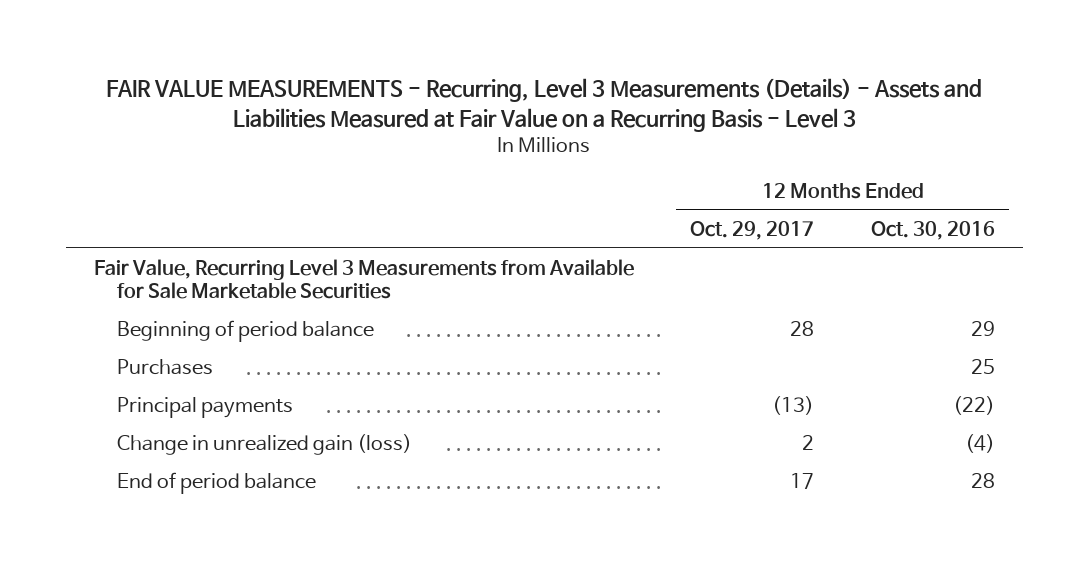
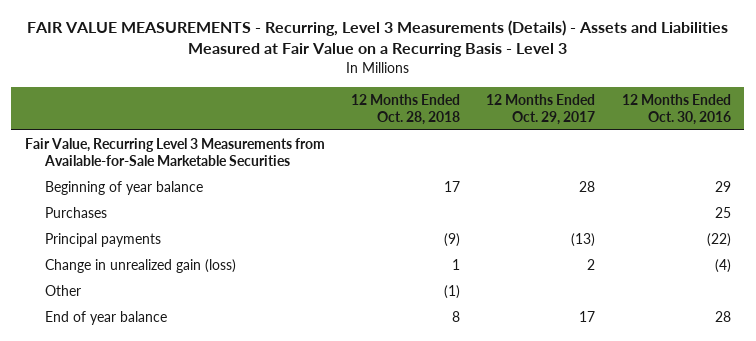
- | 12 Months Ended Oct. 29, 2017 | 12 Months Ended Oct. 30, 2016
+ | 12 Months Ended Oct. 28, 2018 | 12 Months Ended Oct. 29, 2017 | 12 Months Ended Oct. 30, 2016
- Fair Value, Recurring Level 3 Measurements from Available for Sale Marketable Securities
- Beginning of period balance | 28 | 29
+ Fair Value, Recurring Level 3 Measurements from Available-for-Sale Marketable Securities
+ Beginning of year balance | 17 | 28 | 29
- End of period balance | 17 | 28
+ Other | (1) | |
+ End of year balance | 8 | 17 | 28

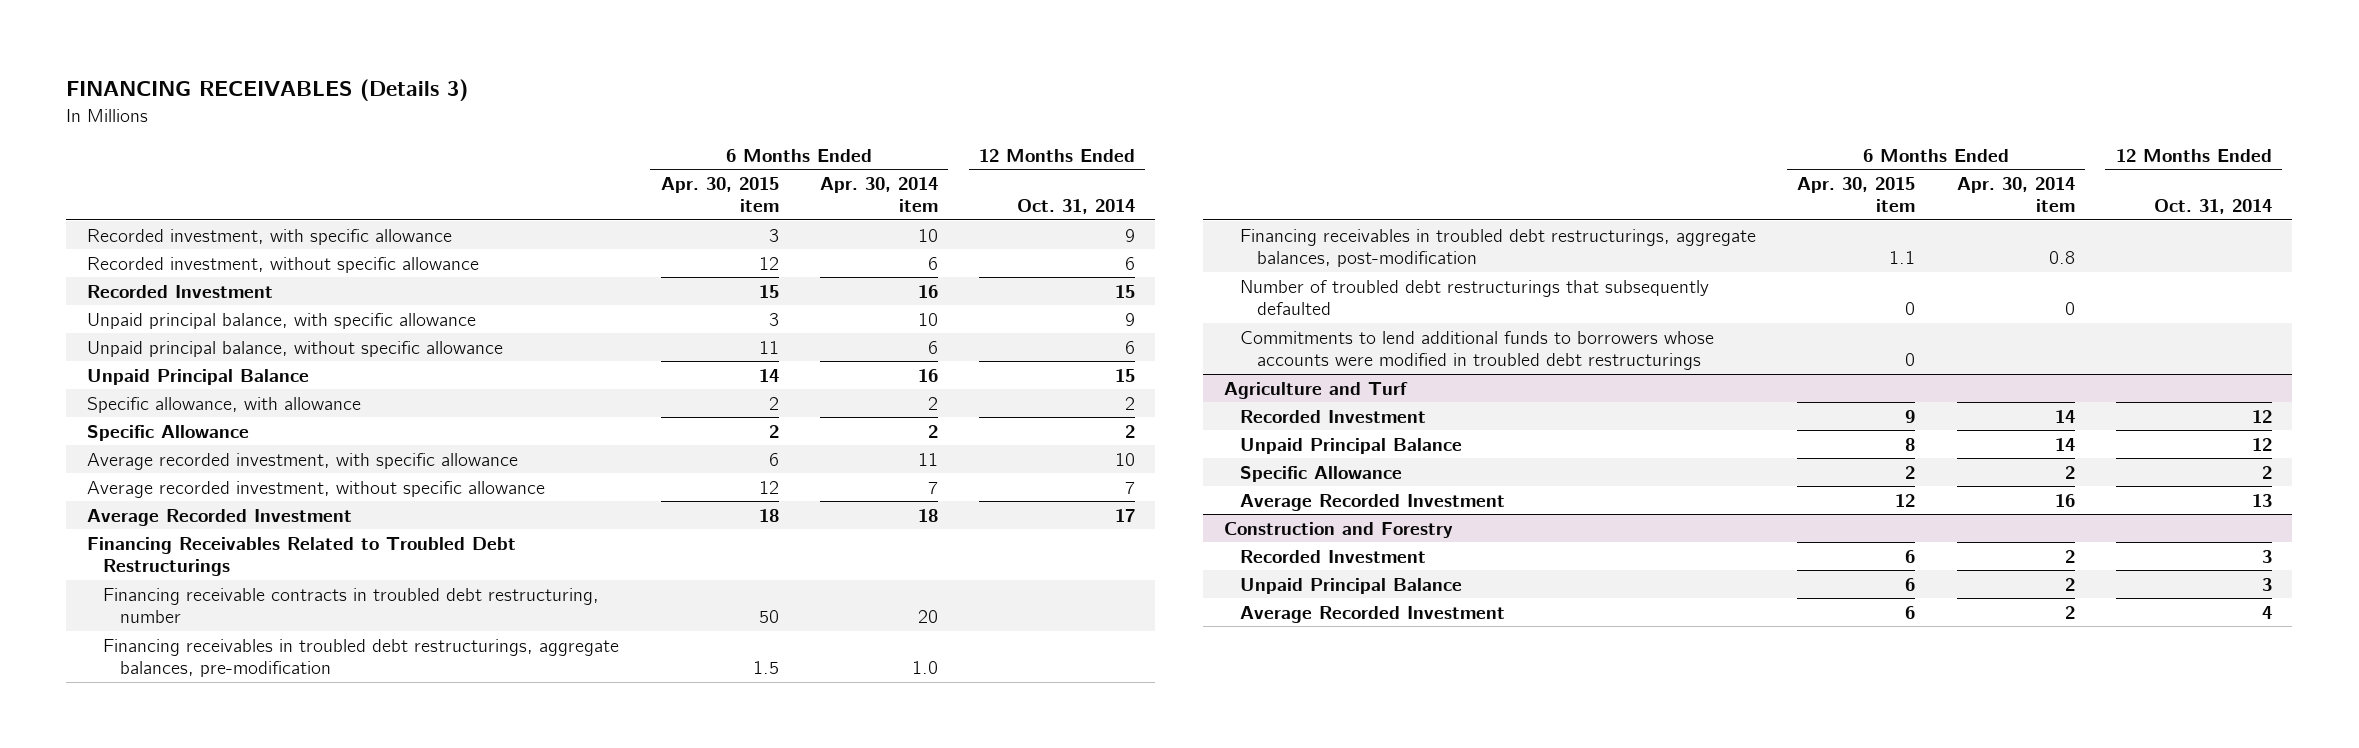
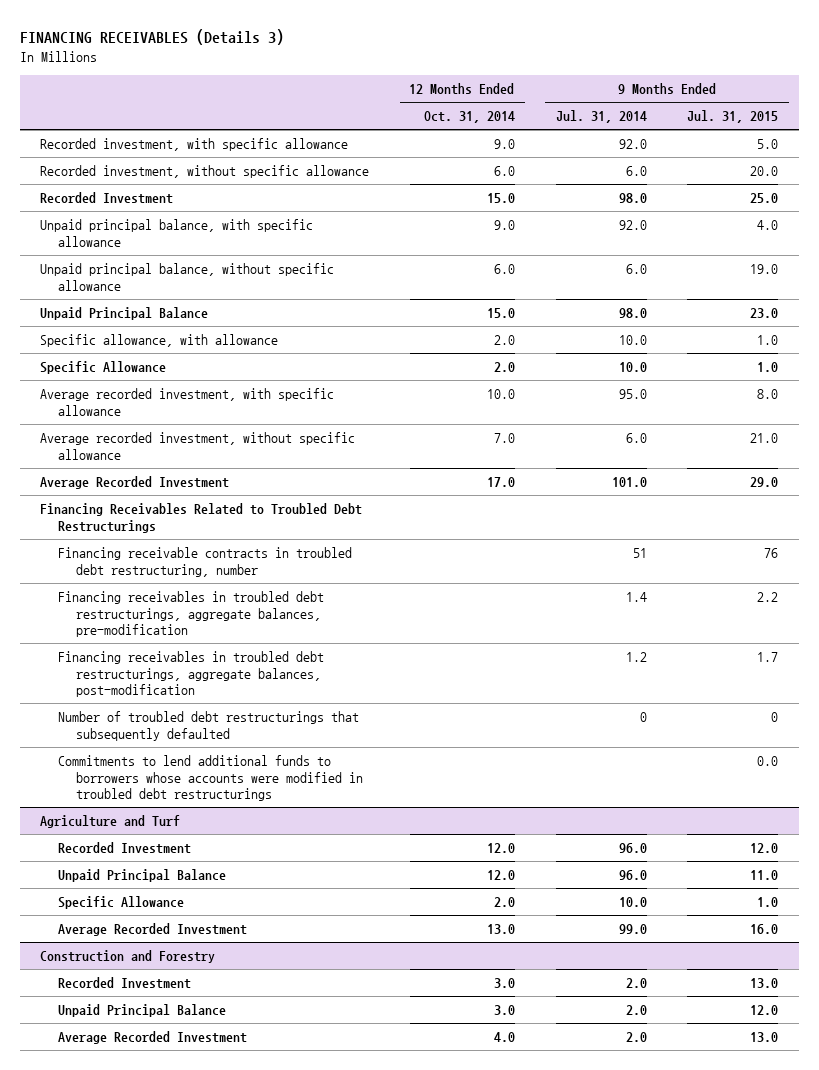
- | 6 Months Ended Apr. 30, 2015 item | 6 Months Ended Apr. 30, 2014 item | 12 Months Ended Oct. 31, 2014
+ | 12 Months Ended Oct. 31, 2014 | 9 Months Ended Jul. 31, 2014 | 9 Months Ended Jul. 31, 2015
- Recorded investment, with specific allowance | 3 | 10 | 9
- Recorded investment, without specific allowance | 12 | 6 | 6
- Recorded Investment | 15 | 16 | 15
- Unpaid principal balance, with specific allowance | 3 | 10 | 9
- Unpaid principal balance, without specific allowance | 11 | 6 | 6
- Unpaid Principal Balance | 14 | 16 | 15
- Specific allowance, with allowance | 2 | 2 | 2
- Specific Allowance | 2 | 2 | 2
- Average recorded investment, with specific allowance | 6 | 11 | 10
- Average recorded investment, without specific allowance | 12 | 7 | 7
- Average Recorded Investment | 18 | 18 | 17
+ Recorded investment, with specific allowance | 9.0 | 92.0 | 5.0
+ Recorded investment, without specific allowance | 6.0 | 6.0 | 20.0
+ Recorded Investment | 15.0 | 98.0 | 25.0
+ Unpaid principal balance, with specific allowance | 9.0 | 92.0 | 4.0
+ Unpaid principal balance, without specific allowance | 6.0 | 6.0 | 19.0
+ Unpaid Principal Balance | 15.0 | 98.0 | 23.0
+ Specific allowance, with allowance | 2.0 | 10.0 | 1.0
+ Specific Allowance | 2.0 | 10.0 | 1.0
+ Average recorded investment, with specific allowance | 10.0 | 95.0 | 8.0
+ Average recorded investment, without specific allowance | 7.0 | 6.0 | 21.0
+ Average Recorded Investment | 17.0 | 101.0 | 29.0
@ Agriculture and Turf
- Recorded Investment | 9 | 14 | 12
- Unpaid Principal Balance | 8 | 14 | 12
- Specific Allowance | 2 | 2 | 2
- Average Recorded Investment | 12 | 16 | 13
+ Recorded Investment | 12.0 | 96.0 | 12.0
+ Unpaid Principal Balance | 12.0 | 96.0 | 11.0
+ Specific Allowance | 2.0 | 10.0 | 1.0
+ Average Recorded Investment | 13.0 | 99.0 | 16.0
@ Construction and Forestry
- Recorded Investment | 6 | 2 | 3
- Unpaid Principal Balance | 6 | 2 | 3
- Average Recorded Investment | 6 | 2 | 4
+ Recorded Investment | 3.0 | 2.0 | 13.0
+ Unpaid Principal Balance | 3.0 | 2.0 | 12.0
+ Average Recorded Investment | 4.0 | 2.0 | 13.0

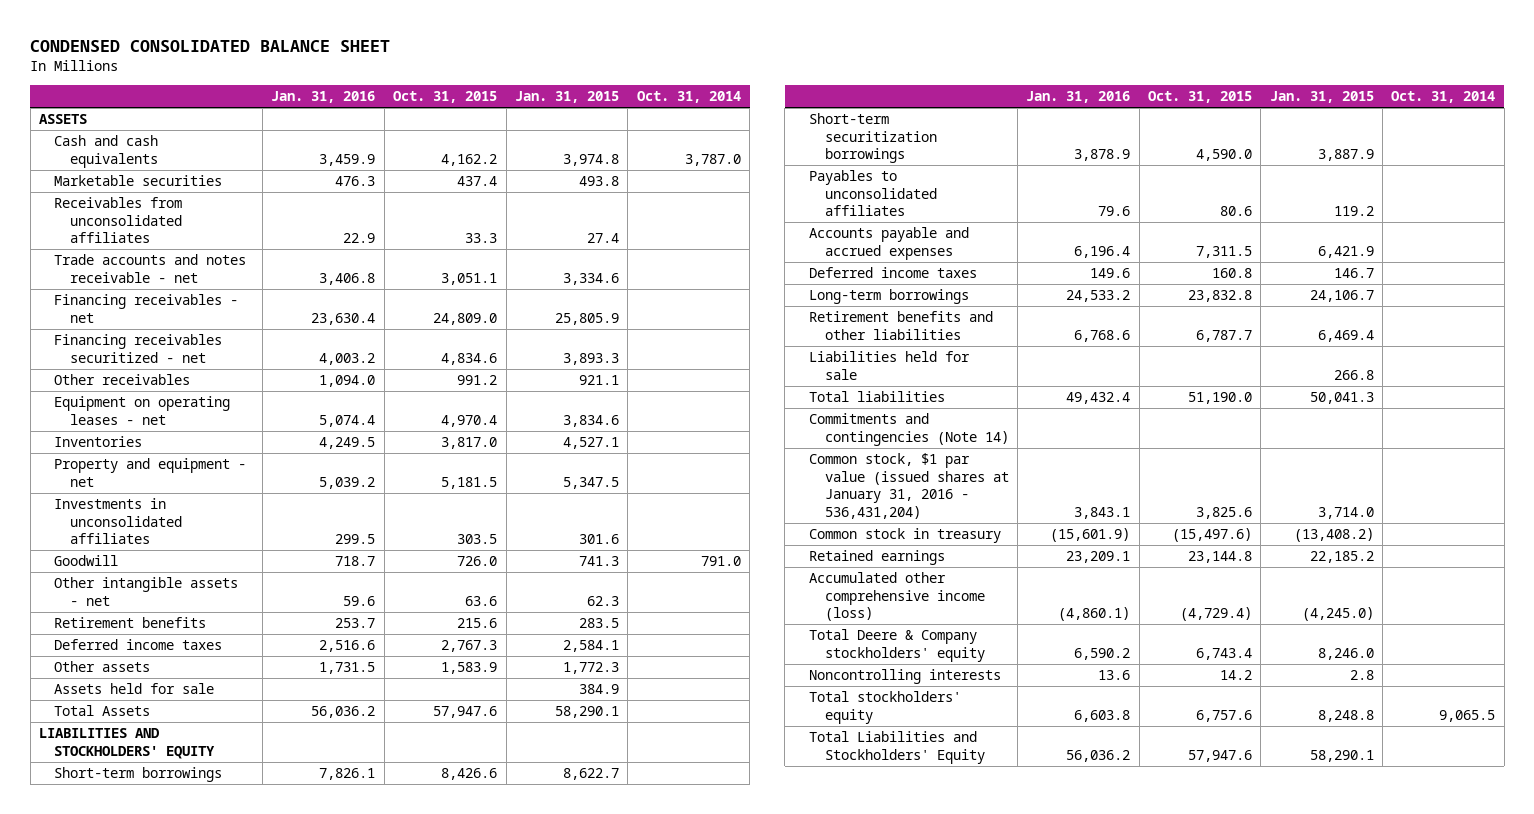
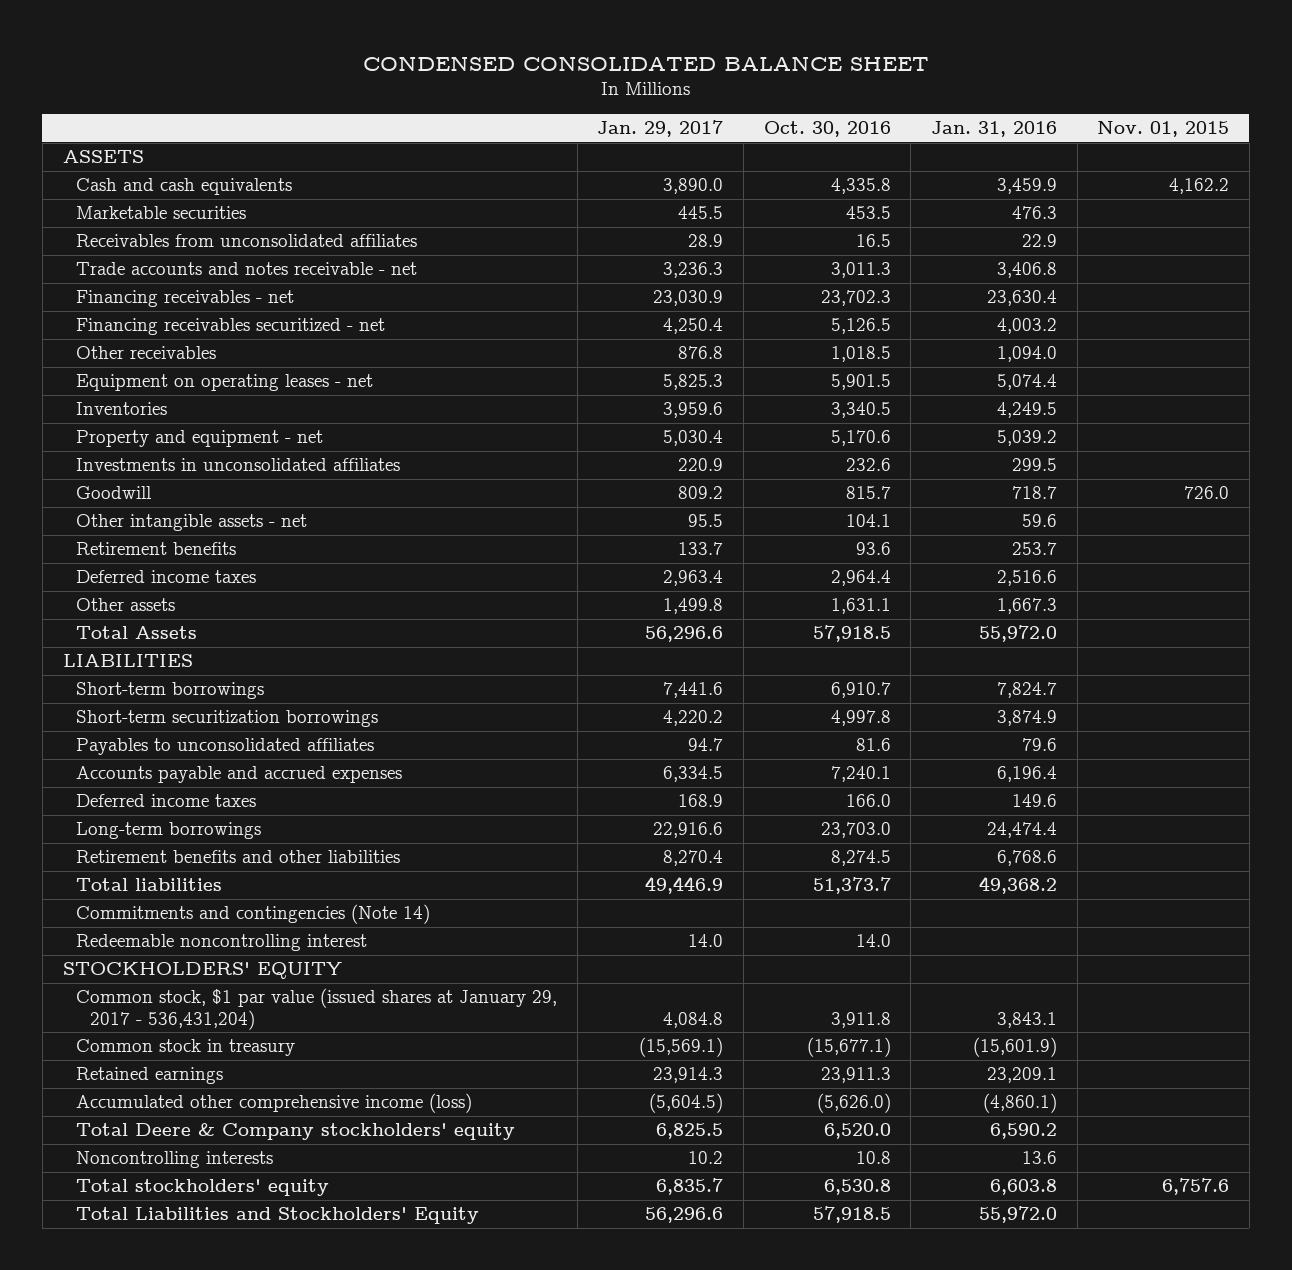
- | Jan. 31, 2016 | Oct. 31, 2015 | Jan. 31, 2015 | Oct. 31, 2014
+ | Jan. 29, 2017 | Oct. 30, 2016 | Jan. 31, 2016 | Nov. 01, 2015
- Other assets | 1,731.5 | 1,583.9 | 1,772.3 |
- Assets held for sale | | | 384.9 |
- Total Assets | 56,036.2 | 57,947.6 | 58,290.1 |
- LIABILITIES AND STOCKHOLDERS' EQUITY
- Short-term borrowings | 7,826.1 | 8,426.6 | 8,622.7 |
- Short-term securitization borrowings | 3,878.9 | 4,590.0 | 3,887.9 |
+ Other assets | 1,499.8 | 1,631.1 | 1,667.3 |
+ Total Assets | 56,296.6 | 57,918.5 | 55,972.0 |
+ LIABILITIES
+ Short-term borrowings | 7,441.6 | 6,910.7 | 7,824.7 |
+ Short-term securitization borrowings | 4,220.2 | 4,997.8 | 3,874.9 |
- Long-term borrowings | 24,533.2 | 23,832.8 | 24,106.7 |
+ Long-term borrowings | 22,916.6 | 23,703.0 | 24,474.4 |
- Liabilities held for sale | | | 266.8 |
- Total liabilities | 49,432.4 | 51,190.0 | 50,041.3 |
+ Total liabilities | 49,446.9 | 51,373.7 | 49,368.2 |
- Common stock, $1 par value (issued shares at January 31, 2016 - 536,431,204) | 3,843.1 | 3,825.6 | 3,714.0 |
+ Redeemable noncontrolling interest | 14.0 | 14.0 | |
+ STOCKHOLDERS' EQUITY
+ Common stock, $1 par value (issued shares at January 29, 2017 - 536,431,204) | 4,084.8 | 3,911.8 | 3,843.1 |
- Total Liabilities and Stockholders' Equity | 56,036.2 | 57,947.6 | 58,290.1 |
+ Total Liabilities and Stockholders' Equity | 56,296.6 | 57,918.5 | 55,972.0 |

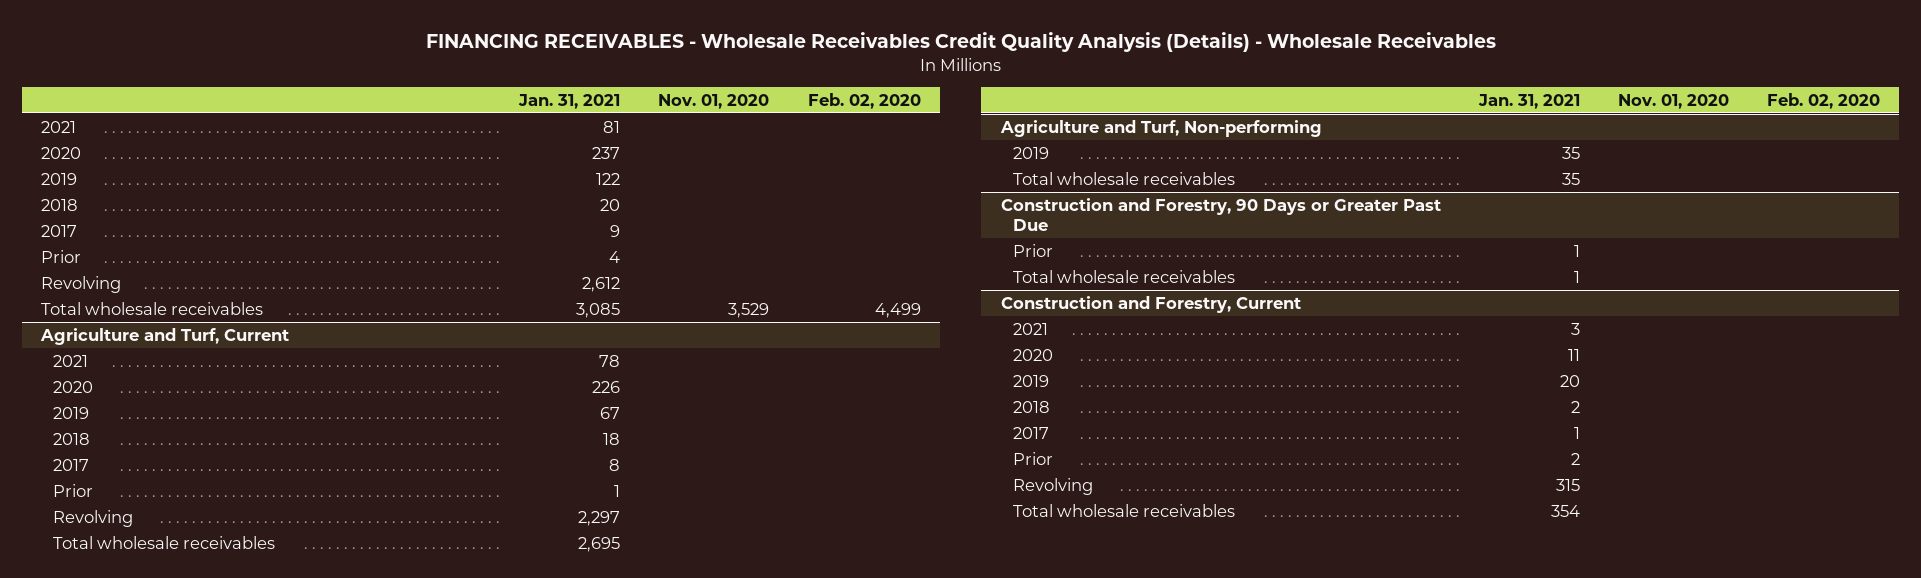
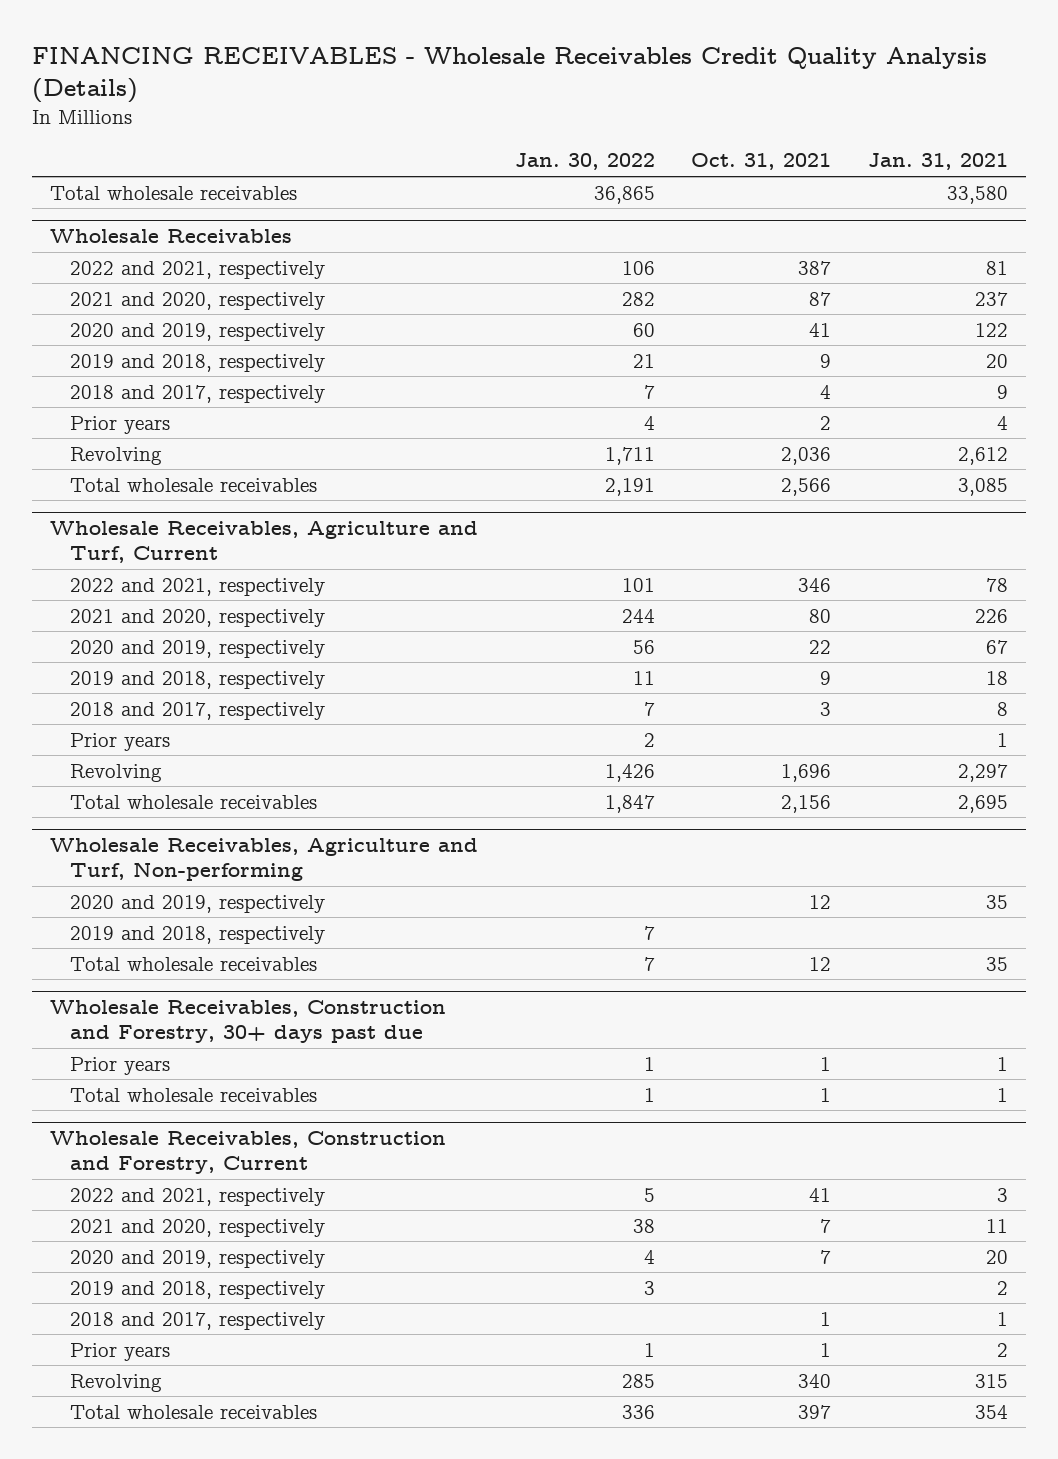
- FINANCING RECEIVABLES - Wholesale Receivables Credit Quality Analysis (Details) - Wholesale Receivables
+ FINANCING RECEIVABLES - Wholesale Receivables Credit Quality Analysis (Details)
- | Jan. 31, 2021 | Nov. 01, 2020 | Feb. 02, 2020
+ | Jan. 30, 2022 | Oct. 31, 2021 | Jan. 31, 2021
- 2021 | 81 | |
- 2020 | 237 | |
- 2019 | 122 | |
- 2018 | 20 | |
- 2017 | 9 | |
- Prior | 4 | |
+ Total wholesale receivables | 36,865 | | 33,580
+ Wholesale Receivables
+ 2022 and 2021, respectively | 106 | 387 | 81
+ 2021 and 2020, respectively | 282 | 87 | 237
+ 2020 and 2019, respectively | 60 | 41 | 122
+ 2019 and 2018, respectively | 21 | 9 | 20
+ 2018 and 2017, respectively | 7 | 4 | 9
+ Prior years | 4 | 2 | 4
- Agriculture and Turf, Current
- 2021 | 78 | |
- 2020 | 226 | |
- 2019 | 67 | |
- 2018 | 18 | |
- 2017 | 8 | |
- Prior | 1 | |
+ Wholesale Receivables, Agriculture and Turf, Current
+ 2022 and 2021, respectively | 101 | 346 | 78
+ 2021 and 2020, respectively | 244 | 80 | 226
+ 2020 and 2019, respectively | 56 | 22 | 67
+ 2019 and 2018, respectively | 11 | 9 | 18
+ 2018 and 2017, respectively | 7 | 3 | 8
+ Prior years | 2 | | 1
- Agriculture and Turf, Non-performing
- 2019 | 35 | |
+ Wholesale Receivables, Agriculture and Turf, Non-performing
+ 2020 and 2019, respectively | | 12 | 35
+ 2019 and 2018, respectively | 7 | |
- Construction and Forestry, 90 Days or Greater Past Due
- Prior | 1 | |
+ Wholesale Receivables, Construction and Forestry, 30+ days past due
+ Prior years | 1 | 1 | 1
- Construction and Forestry, Current
- 2021 | 3 | |
- 2020 | 11 | |
- 2019 | 20 | |
- 2018 | 2 | |
- 2017 | 1 | |
- Prior | 2 | |
+ Wholesale Receivables, Construction and Forestry, Current
+ 2022 and 2021, respectively | 5 | 41 | 3
+ 2021 and 2020, respectively | 38 | 7 | 11
+ 2020 and 2019, respectively | 4 | 7 | 20
+ 2019 and 2018, respectively | 3 | | 2
+ 2018 and 2017, respectively | | 1 | 1
+ Prior years | 1 | 1 | 2

